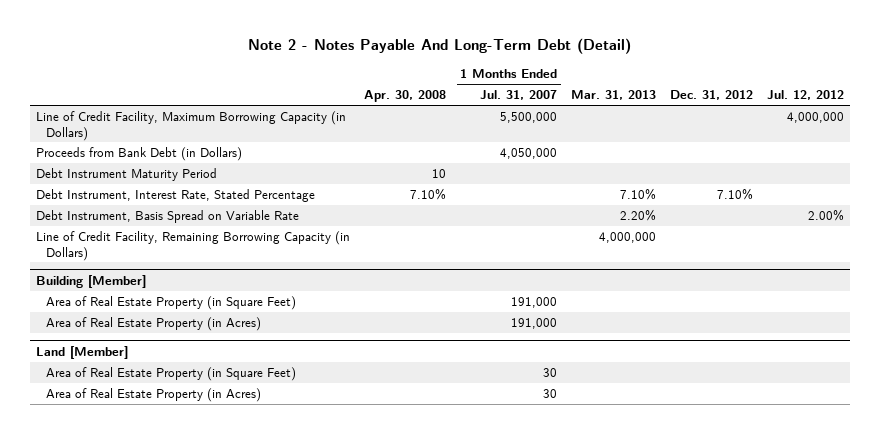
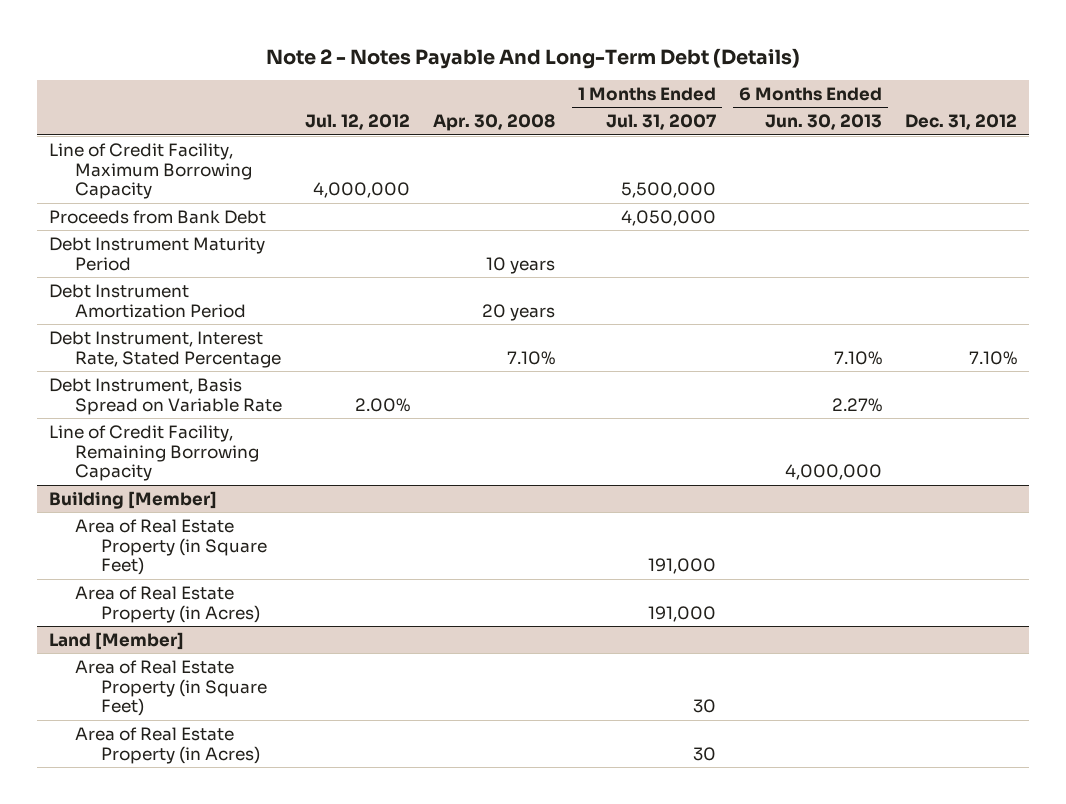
- Note 2 - Notes Payable And Long-Term Debt (Detail)
+ Note 2 - Notes Payable And Long-Term Debt (Details)
- | Apr. 30, 2008 | 1 Months Ended Jul. 31, 2007 | Mar. 31, 2013 | Dec. 31, 2012 | Jul. 12, 2012
+ | Jul. 12, 2012 | Apr. 30, 2008 | 1 Months Ended Jul. 31, 2007 | 6 Months Ended Jun. 30, 2013 | Dec. 31, 2012
- Line of Credit Facility, Maximum Borrowing Capacity (in Dollars) | | 5,500,000 | | | 4,000,000
- Proceeds from Bank Debt (in Dollars) | | 4,050,000 | | |
- Debt Instrument Maturity Period | 10 | | | |
+ Line of Credit Facility, Maximum Borrowing Capacity | 4,000,000 | | 5,500,000 | |
+ Proceeds from Bank Debt | | | 4,050,000 | |
+ Debt Instrument Maturity Period | | 10 years | | |
+ Debt Instrument Amortization Period | | 20 years | | |
- Line of Credit Facility, Remaining Borrowing Capacity (in Dollars) | | | 4,000,000 | |
+ Line of Credit Facility, Remaining Borrowing Capacity | | | | 4,000,000 |

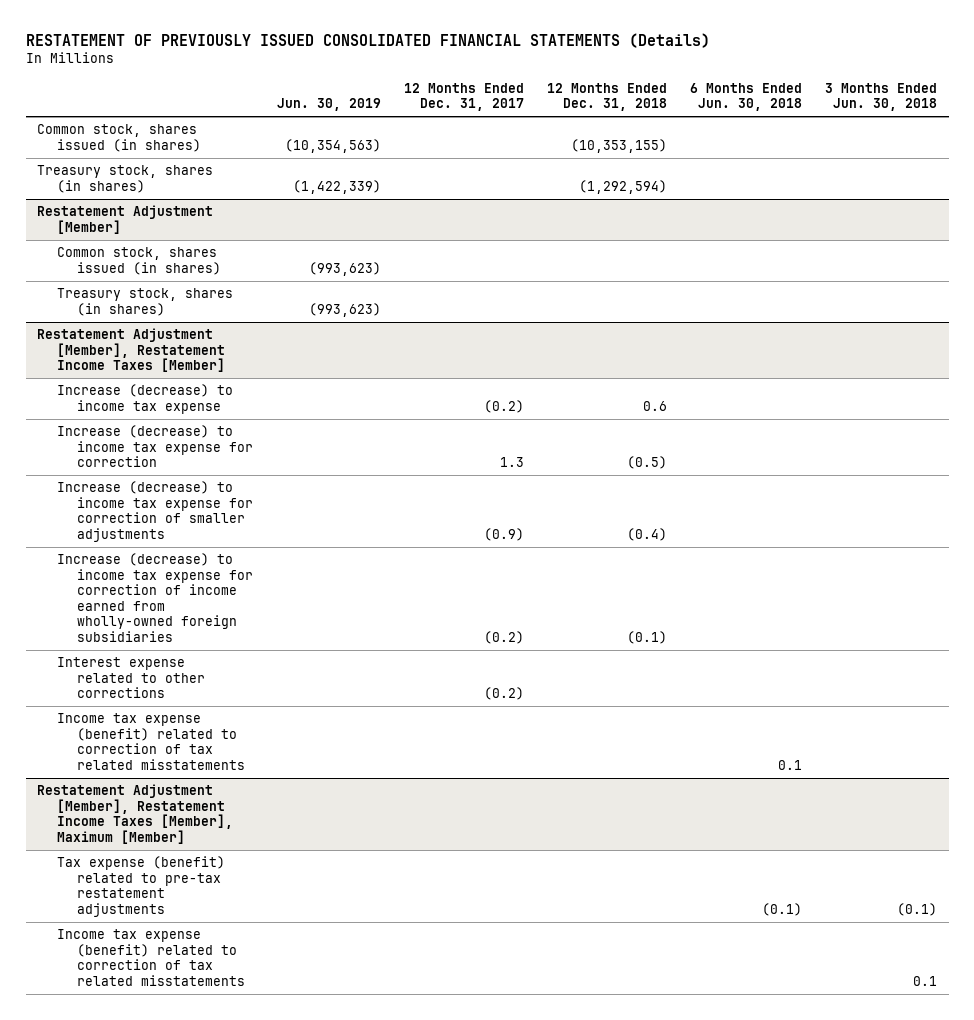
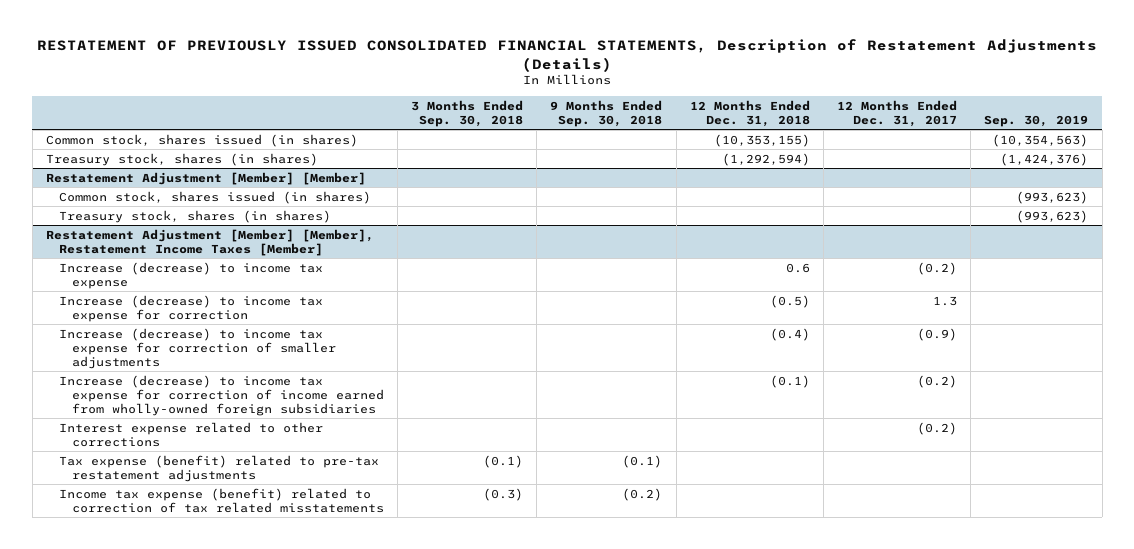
- RESTATEMENT OF PREVIOUSLY ISSUED CONSOLIDATED FINANCIAL STATEMENTS (Details)
+ RESTATEMENT OF PREVIOUSLY ISSUED CONSOLIDATED FINANCIAL STATEMENTS, Description of Restatement Adjustments (Details)
- | Jun. 30, 2019 | 12 Months Ended Dec. 31, 2017 | 12 Months Ended Dec. 31, 2018 | 6 Months Ended Jun. 30, 2018 | 3 Months Ended Jun. 30, 2018
+ | 3 Months Ended Sep. 30, 2018 | 9 Months Ended Sep. 30, 2018 | 12 Months Ended Dec. 31, 2018 | 12 Months Ended Dec. 31, 2017 | Sep. 30, 2019
- Restatement Adjustment [Member]
+ Restatement Adjustment [Member] [Member]
- Restatement Adjustment [Member], Restatement Income Taxes [Member]
+ Restatement Adjustment [Member] [Member], Restatement Income Taxes [Member]
+ Tax expense (benefit) related to pre-tax restatement adjustments | (0.1) | (0.1) | | |
- Restatement Adjustment [Member], Restatement Income Taxes [Member], Maximum [Member]
- Tax expense (benefit) related to pre-tax restatement adjustments | | | | (0.1) | (0.1)
- Income tax expense (benefit) related to correction of tax related misstatements | | | | | 0.1

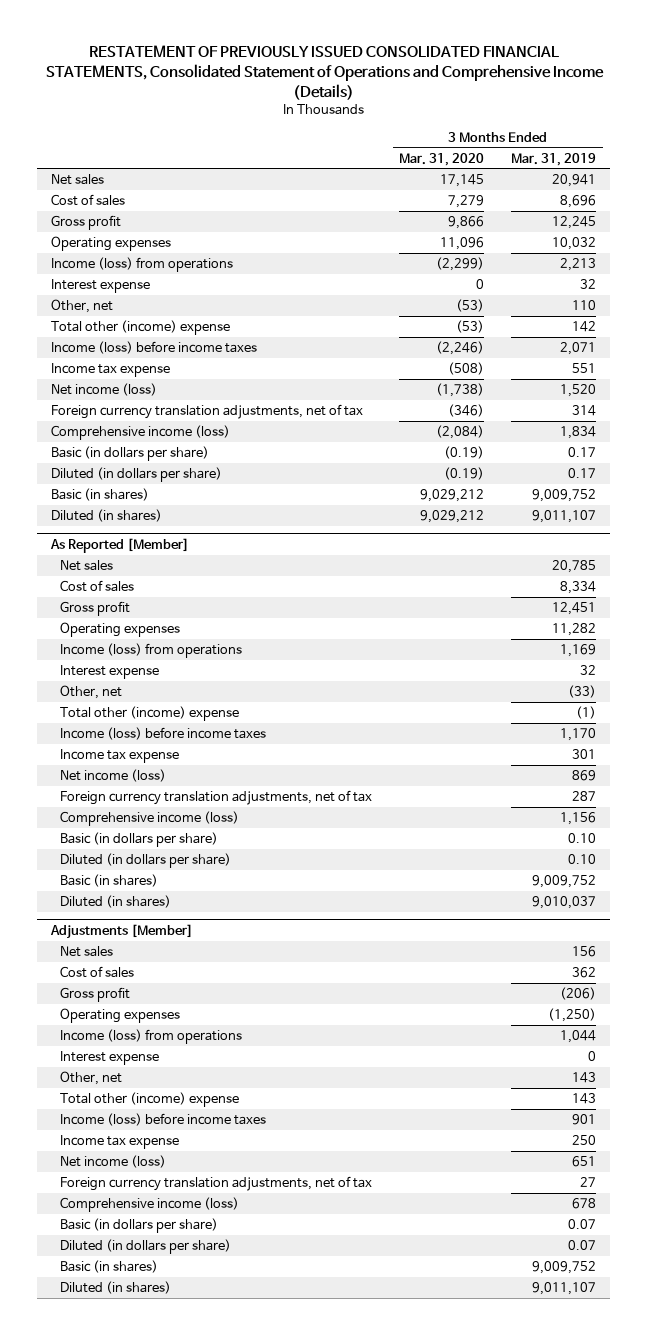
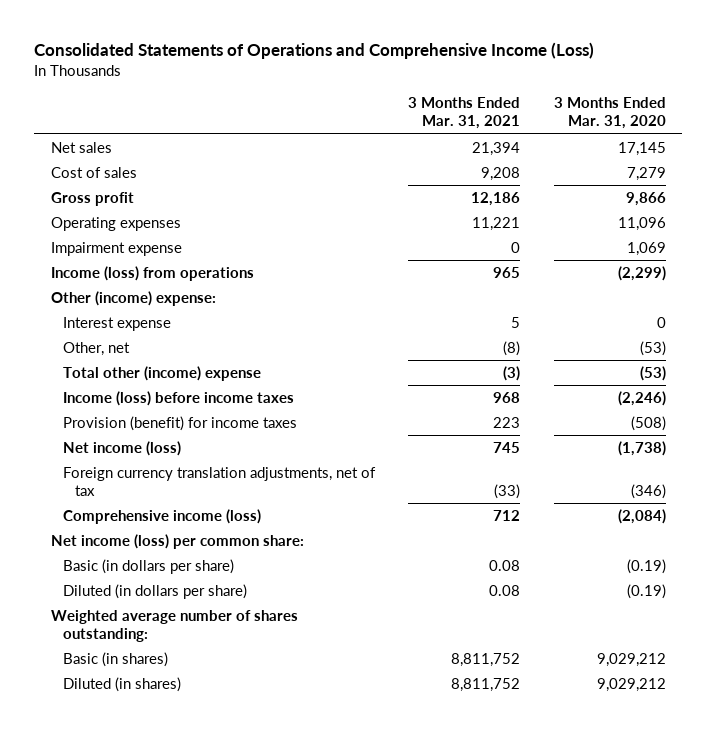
- RESTATEMENT OF PREVIOUSLY ISSUED CONSOLIDATED FINANCIAL STATEMENTS, Consolidated Statement of Operations and Comprehensive Income (Details)
+ Consolidated Statements of Operations and Comprehensive Income (Loss)
- | 3 Months Ended Mar. 31, 2020 | 3 Months Ended Mar. 31, 2019
+ | 3 Months Ended Mar. 31, 2021 | 3 Months Ended Mar. 31, 2020
+ Impairment expense | 0 | 1,069
+ Other (income) expense:
- Income tax expense | (508) | 551
+ Provision (benefit) for income taxes | 223 | (508)
+ Net income (loss) per common share:
+ Weighted average number of shares outstanding:
- As Reported [Member]
- Net sales | | 20,785
- Cost of sales | | 8,334
- Gross profit | | 12,451
- Operating expenses | | 11,282
- Income (loss) from operations | | 1,169
- Interest expense | | 32
- Other, net | | (33)
- Total other (income) expense | | (1)
- Income (loss) before income taxes | | 1,170
- Income tax expense | | 301
- Net income (loss) | | 869
- Foreign currency translation adjustments, net of tax | | 287
- Comprehensive income (loss) | | 1,156
- Basic (in dollars per share) | | 0.10
- Diluted (in dollars per share) | | 0.10
- Basic (in shares) | | 9,009,752
- Diluted (in shares) | | 9,010,037
- Adjustments [Member]
- Net sales | | 156
- Cost of sales | | 362
- Gross profit | | (206)
- Operating expenses | | (1,250)
- Income (loss) from operations | | 1,044
- Interest expense | | 0
- Other, net | | 143
- Total other (income) expense | | 143
- Income (loss) before income taxes | | 901
- Income tax expense | | 250
- Net income (loss) | | 651
- Foreign currency translation adjustments, net of tax | | 27
- Comprehensive income (loss) | | 678
- Basic (in dollars per share) | | 0.07
- Diluted (in dollars per share) | | 0.07
- Basic (in shares) | | 9,009,752
- Diluted (in shares) | | 9,011,107

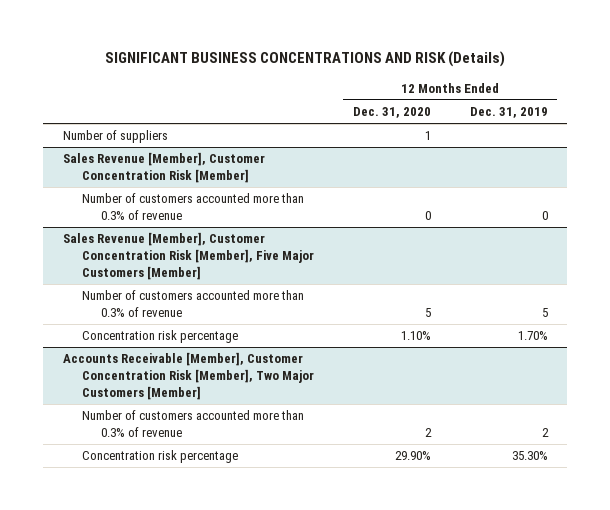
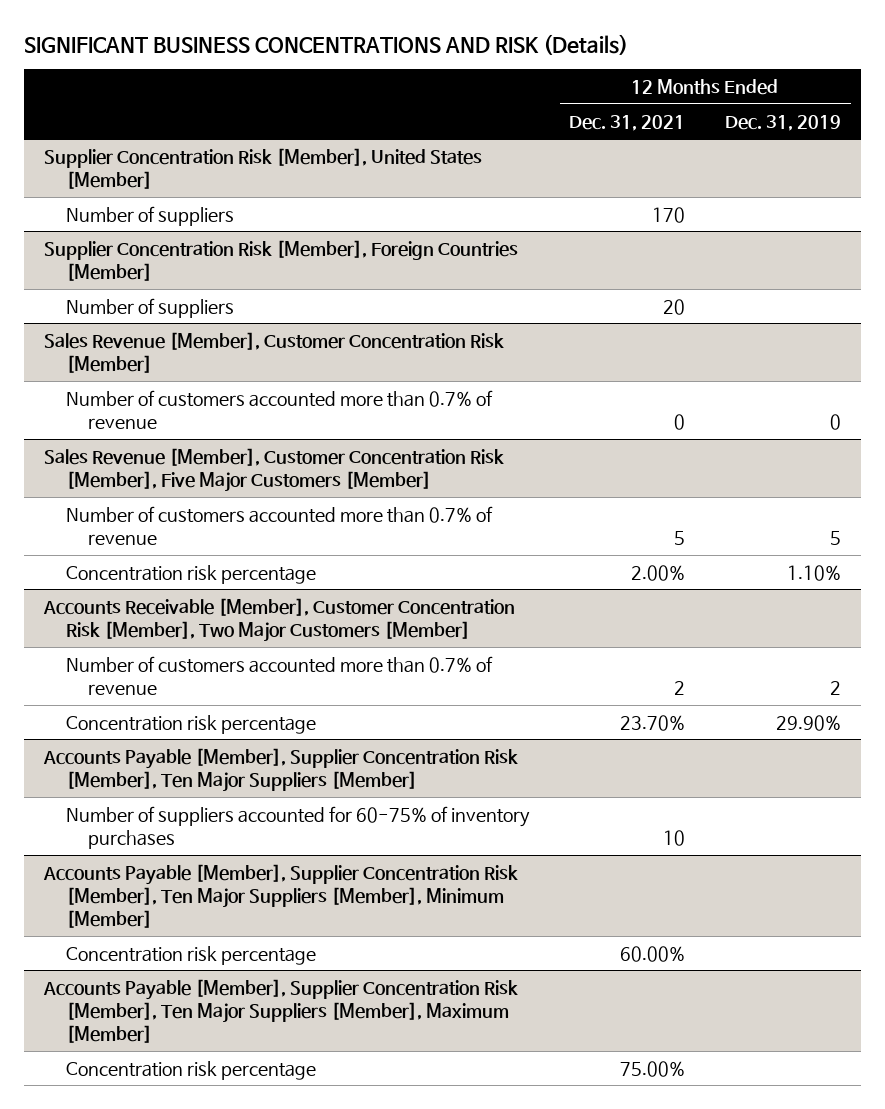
- | 12 Months Ended Dec. 31, 2020 | 12 Months Ended Dec. 31, 2019
+ | 12 Months Ended Dec. 31, 2021 | 12 Months Ended Dec. 31, 2019
- Number of suppliers | 1 |
+ Supplier Concentration Risk [Member], United States [Member]
+ Number of suppliers | 170 |
+ Supplier Concentration Risk [Member], Foreign Countries [Member]
+ Number of suppliers | 20 |
@ Sales Revenue [Member], Customer Concentration Risk [Member]
- Number of customers accounted more than 0.3% of revenue | 0 | 0
+ Number of customers accounted more than 0.7% of revenue | 0 | 0
@ Sales Revenue [Member], Customer Concentration Risk [Member], Five Major Customers [Member]
- Number of customers accounted more than 0.3% of revenue | 5 | 5
- Concentration risk percentage | 1.10% | 1.70%
+ Number of customers accounted more than 0.7% of revenue | 5 | 5
+ Concentration risk percentage | 2.00% | 1.10%
@ Accounts Receivable [Member], Customer Concentration Risk [Member], Two Major Customers [Member]
- Number of customers accounted more than 0.3% of revenue | 2 | 2
- Concentration risk percentage | 29.90% | 35.30%
+ Number of customers accounted more than 0.7% of revenue | 2 | 2
+ Concentration risk percentage | 23.70% | 29.90%
+ Accounts Payable [Member], Supplier Concentration Risk [Member], Ten Major Suppliers [Member]
+ Number of suppliers accounted for 60-75% of inventory purchases | 10 |
+ Accounts Payable [Member], Supplier Concentration Risk [Member], Ten Major Suppliers [Member], Minimum [Member]
+ Concentration risk percentage | 60.00% |
+ Accounts Payable [Member], Supplier Concentration Risk [Member], Ten Major Suppliers [Member], Maximum [Member]
+ Concentration risk percentage | 75.00% |

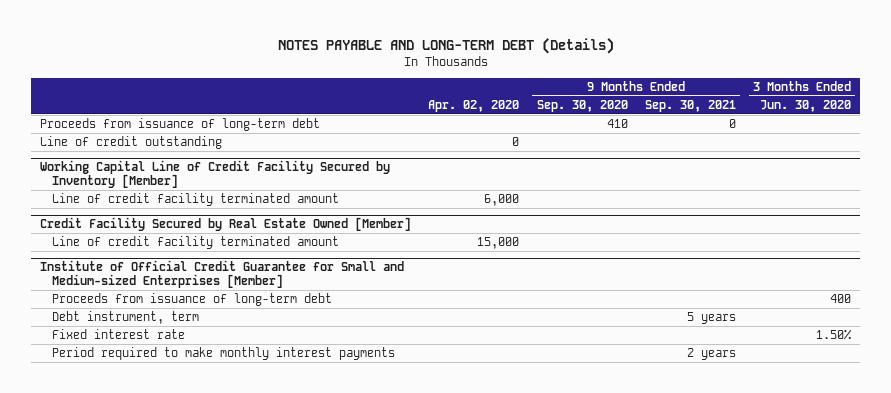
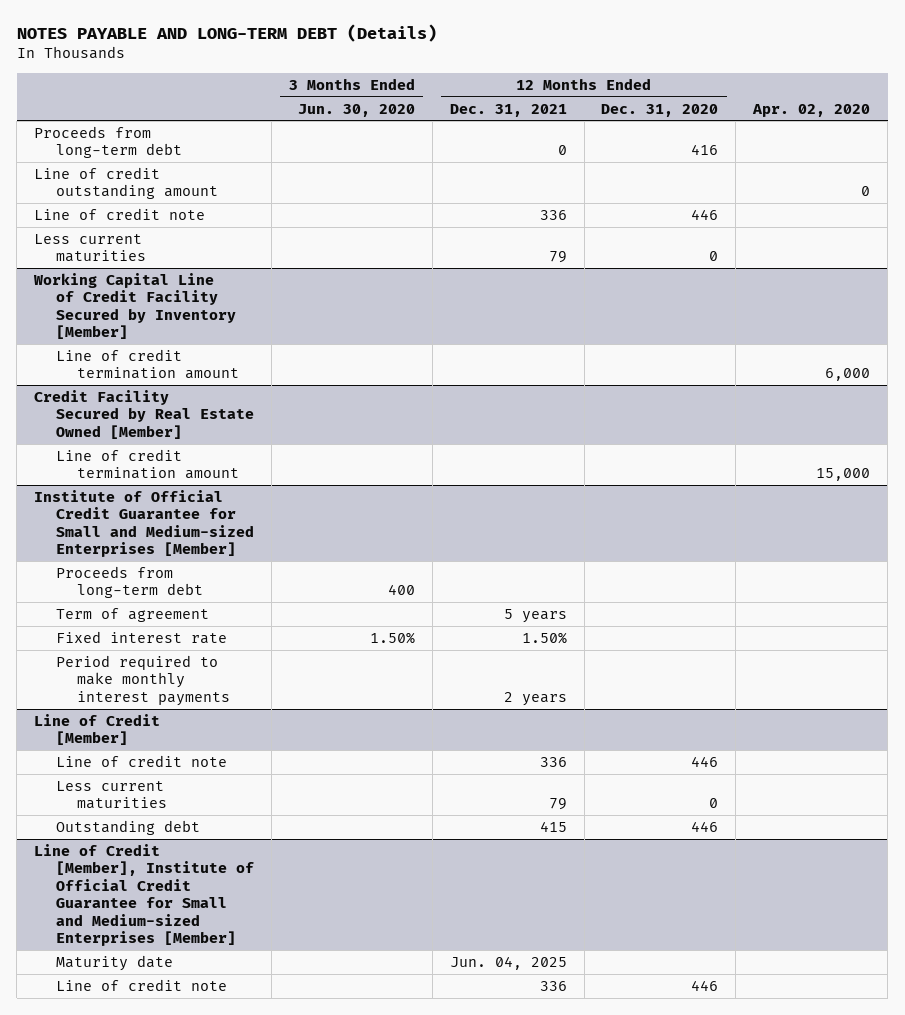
- | Apr. 02, 2020 | 9 Months Ended Sep. 30, 2020 | 9 Months Ended Sep. 30, 2021 | 3 Months Ended Jun. 30, 2020
+ | 3 Months Ended Jun. 30, 2020 | 12 Months Ended Dec. 31, 2021 | 12 Months Ended Dec. 31, 2020 | Apr. 02, 2020
- Proceeds from issuance of long-term debt | | 410 | 0 |
- Line of credit outstanding | 0 | | |
+ Proceeds from long-term debt | | 0 | 416 |
+ Line of credit outstanding amount | | | | 0
+ Line of credit note | | 336 | 446 |
+ Less current maturities | | 79 | 0 |
@ Working Capital Line of Credit Facility Secured by Inventory [Member]
- Line of credit facility terminated amount | 6,000 | | |
+ Line of credit termination amount | | | | 6,000
@ Credit Facility Secured by Real Estate Owned [Member]
- Line of credit facility terminated amount | 15,000 | | |
+ Line of credit termination amount | | | | 15,000
@ Institute of Official Credit Guarantee for Small and Medium-sized Enterprises [Member]
- Proceeds from issuance of long-term debt | | | | 400
- Debt instrument, term | | | 5 years |
+ Proceeds from long-term debt | 400 | | |
+ Term of agreement | | 5 years | |
+ Line of Credit [Member]
+ Line of credit note | | 336 | 446 |
+ Less current maturities | | 79 | 0 |
+ Outstanding debt | | 415 | 446 |
+ Line of Credit [Member], Institute of Official Credit Guarantee for Small and Medium-sized Enterprises [Member]
+ Maturity date | | Jun. 04, 2025 | |
+ Line of credit note | | 336 | 446 |

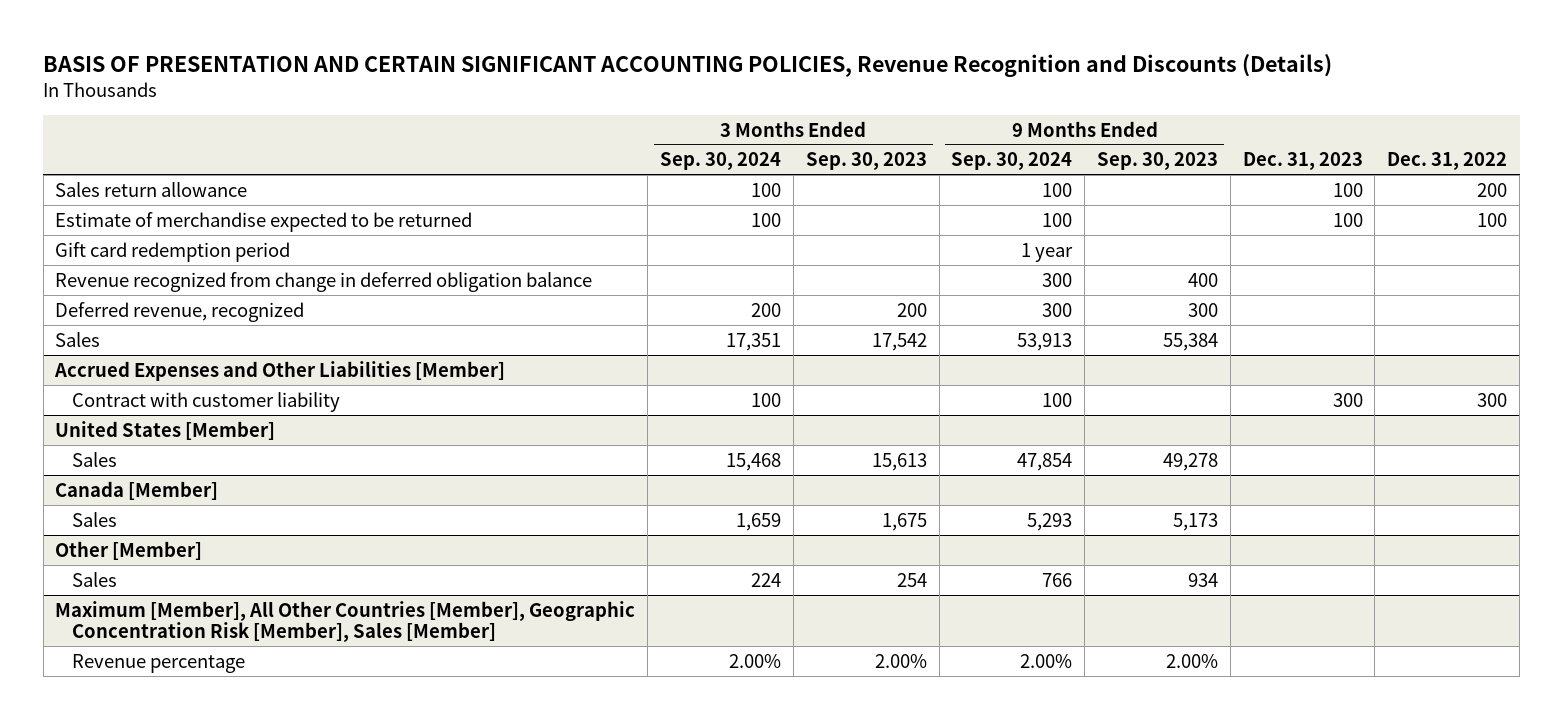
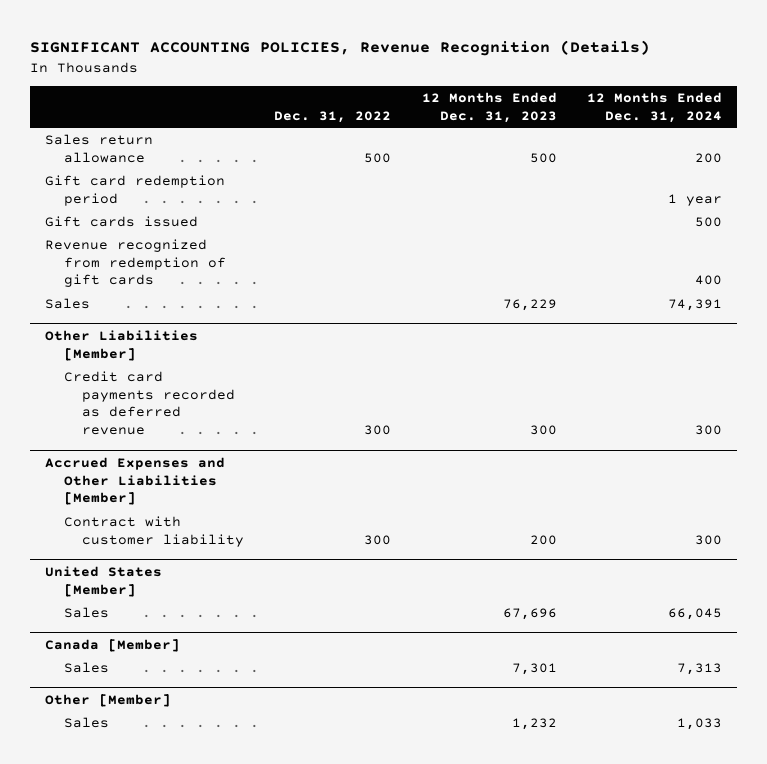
- BASIS OF PRESENTATION AND CERTAIN SIGNIFICANT ACCOUNTING POLICIES, Revenue Recognition and Discounts (Details)
+ SIGNIFICANT ACCOUNTING POLICIES, Revenue Recognition (Details)
- | 3 Months Ended Sep. 30, 2024 | 3 Months Ended Sep. 30, 2023 | 9 Months Ended Sep. 30, 2024 | 9 Months Ended Sep. 30, 2023 | Dec. 31, 2023 | Dec. 31, 2022
+ | Dec. 31, 2022 | 12 Months Ended Dec. 31, 2023 | 12 Months Ended Dec. 31, 2024
- Sales return allowance | 100 | | 100 | | 100 | 200
- Estimate of merchandise expected to be returned | 100 | | 100 | | 100 | 100
+ Sales return allowance | 500 | 500 | 200
- Revenue recognized from change in deferred obligation balance | | | 300 | 400 | |
- Deferred revenue, recognized | 200 | 200 | 300 | 300 | |
+ Gift cards issued | | | 500
+ Revenue recognized from redemption of gift cards | | | 400
+ Other Liabilities [Member]
+ Credit card payments recorded as deferred revenue | 300 | 300 | 300
- Maximum [Member], All Other Countries [Member], Geographic Concentration Risk [Member], Sales [Member]
- Revenue percentage | 2.00% | 2.00% | 2.00% | 2.00% | |

